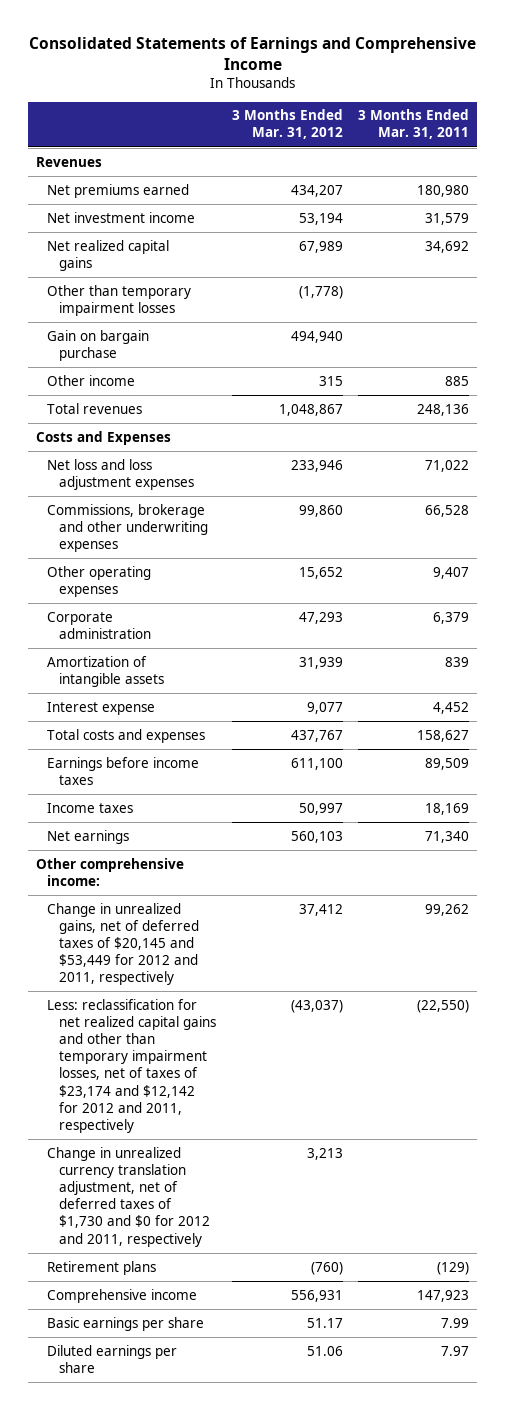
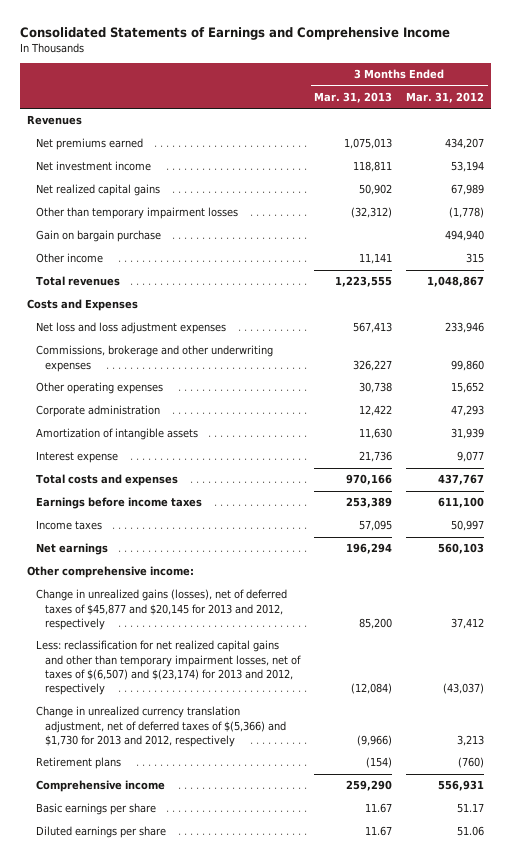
- | 3 Months Ended Mar. 31, 2012 | 3 Months Ended Mar. 31, 2011
+ | 3 Months Ended Mar. 31, 2013 | 3 Months Ended Mar. 31, 2012
- Change in unrealized gains, net of deferred taxes of $20,145 and $53,449 for 2012 and 2011, respectively | 37,412 | 99,262
- Less: reclassification for net realized capital gains and other than temporary impairment losses, net of taxes of $23,174 and $12,142 for 2012 and 2011, respectively | (43,037) | (22,550)
- Change in unrealized currency translation adjustment, net of deferred taxes of $1,730 and $0 for 2012 and 2011, respectively | 3,213 |
+ Change in unrealized gains (losses), net of deferred taxes of $45,877 and $20,145 for 2013 and 2012, respectively | 85,200 | 37,412
+ Less: reclassification for net realized capital gains and other than temporary impairment losses, net of taxes of $(6,507) and $(23,174) for 2013 and 2012, respectively | (12,084) | (43,037)
+ Change in unrealized currency translation adjustment, net of deferred taxes of $(5,366) and $1,730 for 2013 and 2012, respectively | (9,966) | 3,213

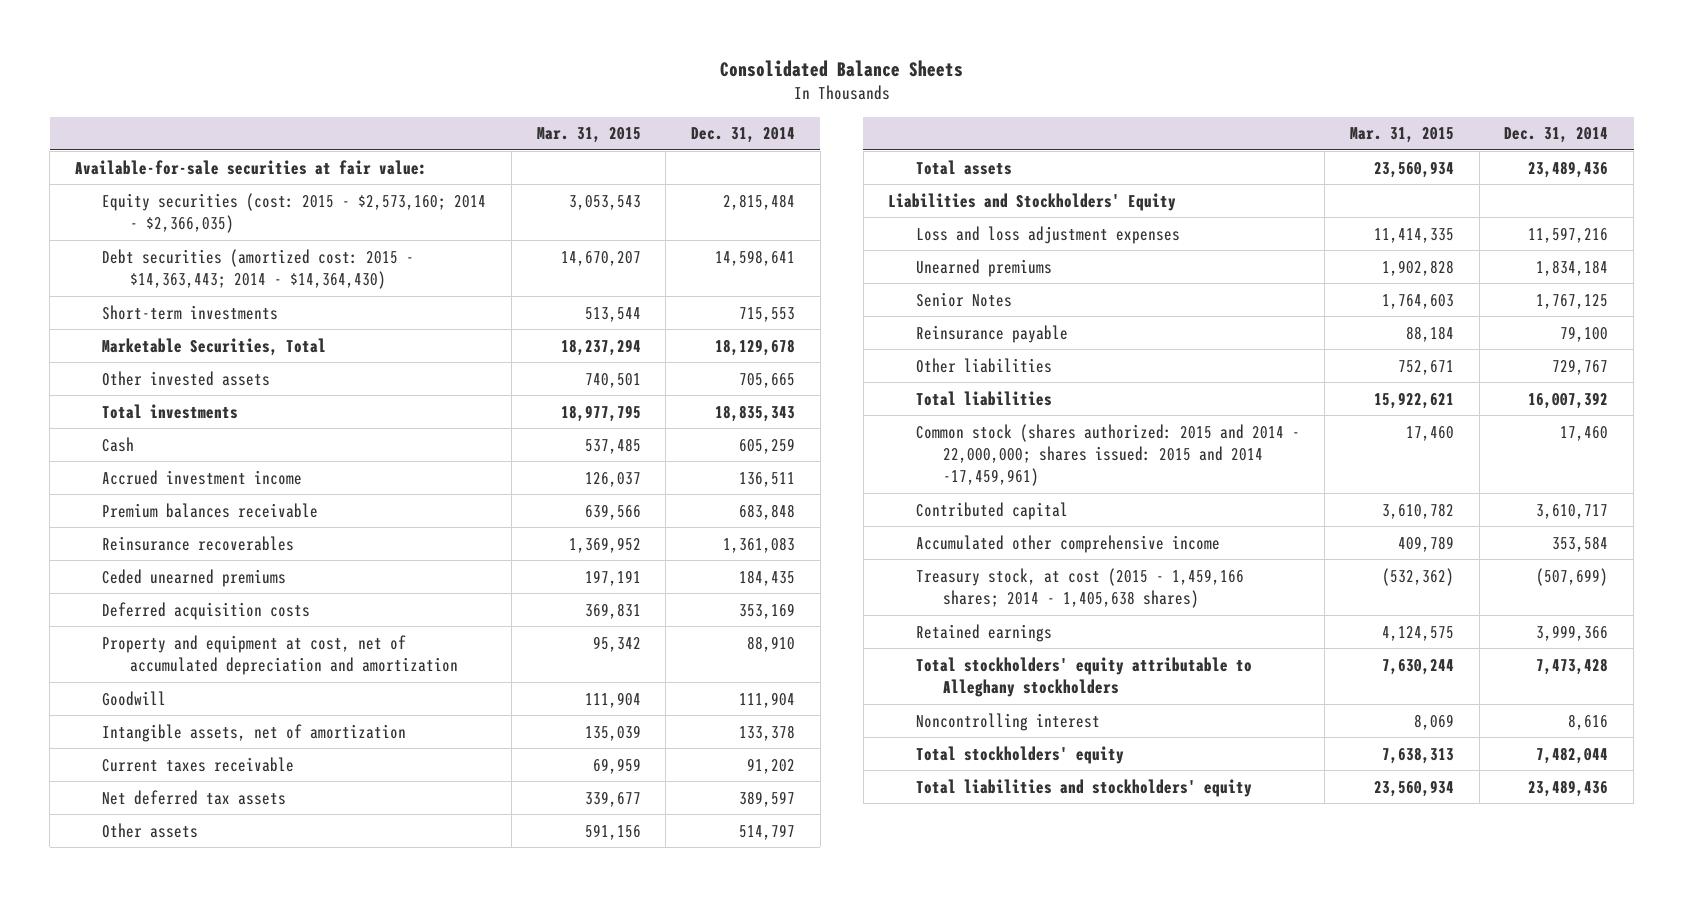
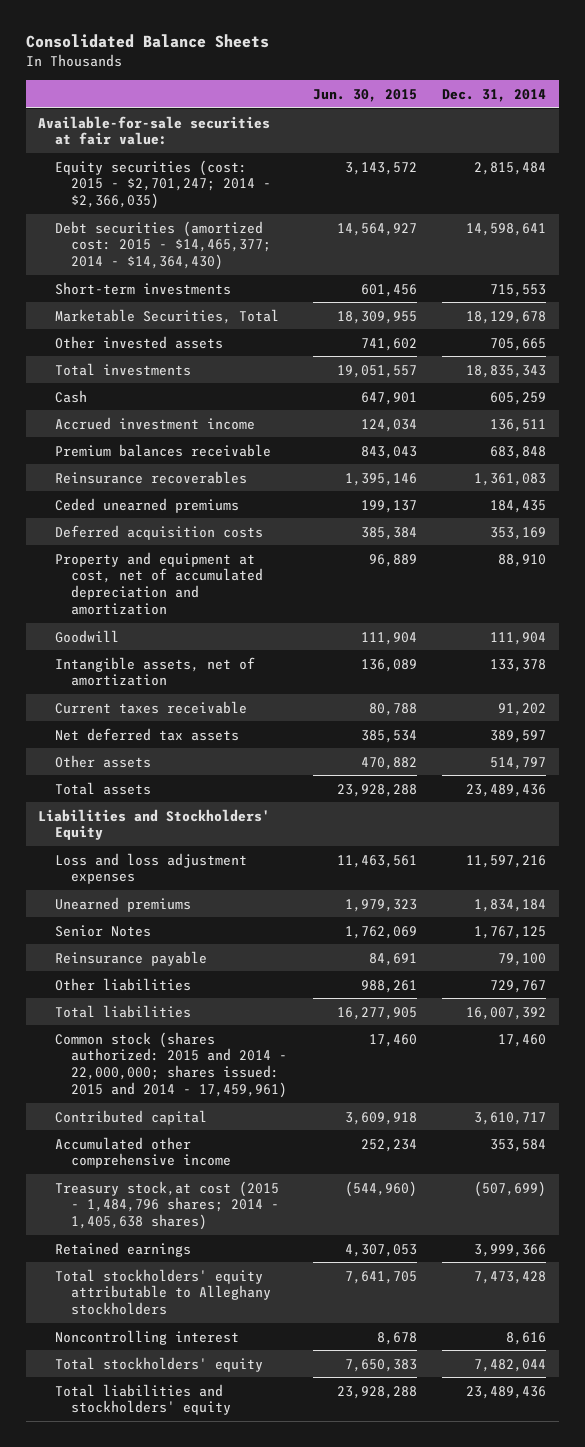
- | Mar. 31, 2015 | Dec. 31, 2014
+ | Jun. 30, 2015 | Dec. 31, 2014
- Equity securities (cost: 2015 - $2,573,160; 2014 - $2,366,035) | 3,053,543 | 2,815,484
- Debt securities (amortized cost: 2015 - $14,363,443; 2014 - $14,364,430) | 14,670,207 | 14,598,641
+ Equity securities (cost: 2015 - $2,701,247; 2014 - $2,366,035) | 3,143,572 | 2,815,484
+ Debt securities (amortized cost: 2015 - $14,465,377; 2014 - $14,364,430) | 14,564,927 | 14,598,641
- Common stock (shares authorized: 2015 and 2014 - 22,000,000; shares issued: 2015 and 2014 -17,459,961) | 17,460 | 17,460
+ Common stock (shares authorized: 2015 and 2014 - 22,000,000; shares issued: 2015 and 2014 - 17,459,961) | 17,460 | 17,460
- Treasury stock, at cost (2015 - 1,459,166 shares; 2014 - 1,405,638 shares) | (532,362) | (507,699)
+ Treasury stock,at cost (2015 - 1,484,796 shares; 2014 - 1,405,638 shares) | (544,960) | (507,699)

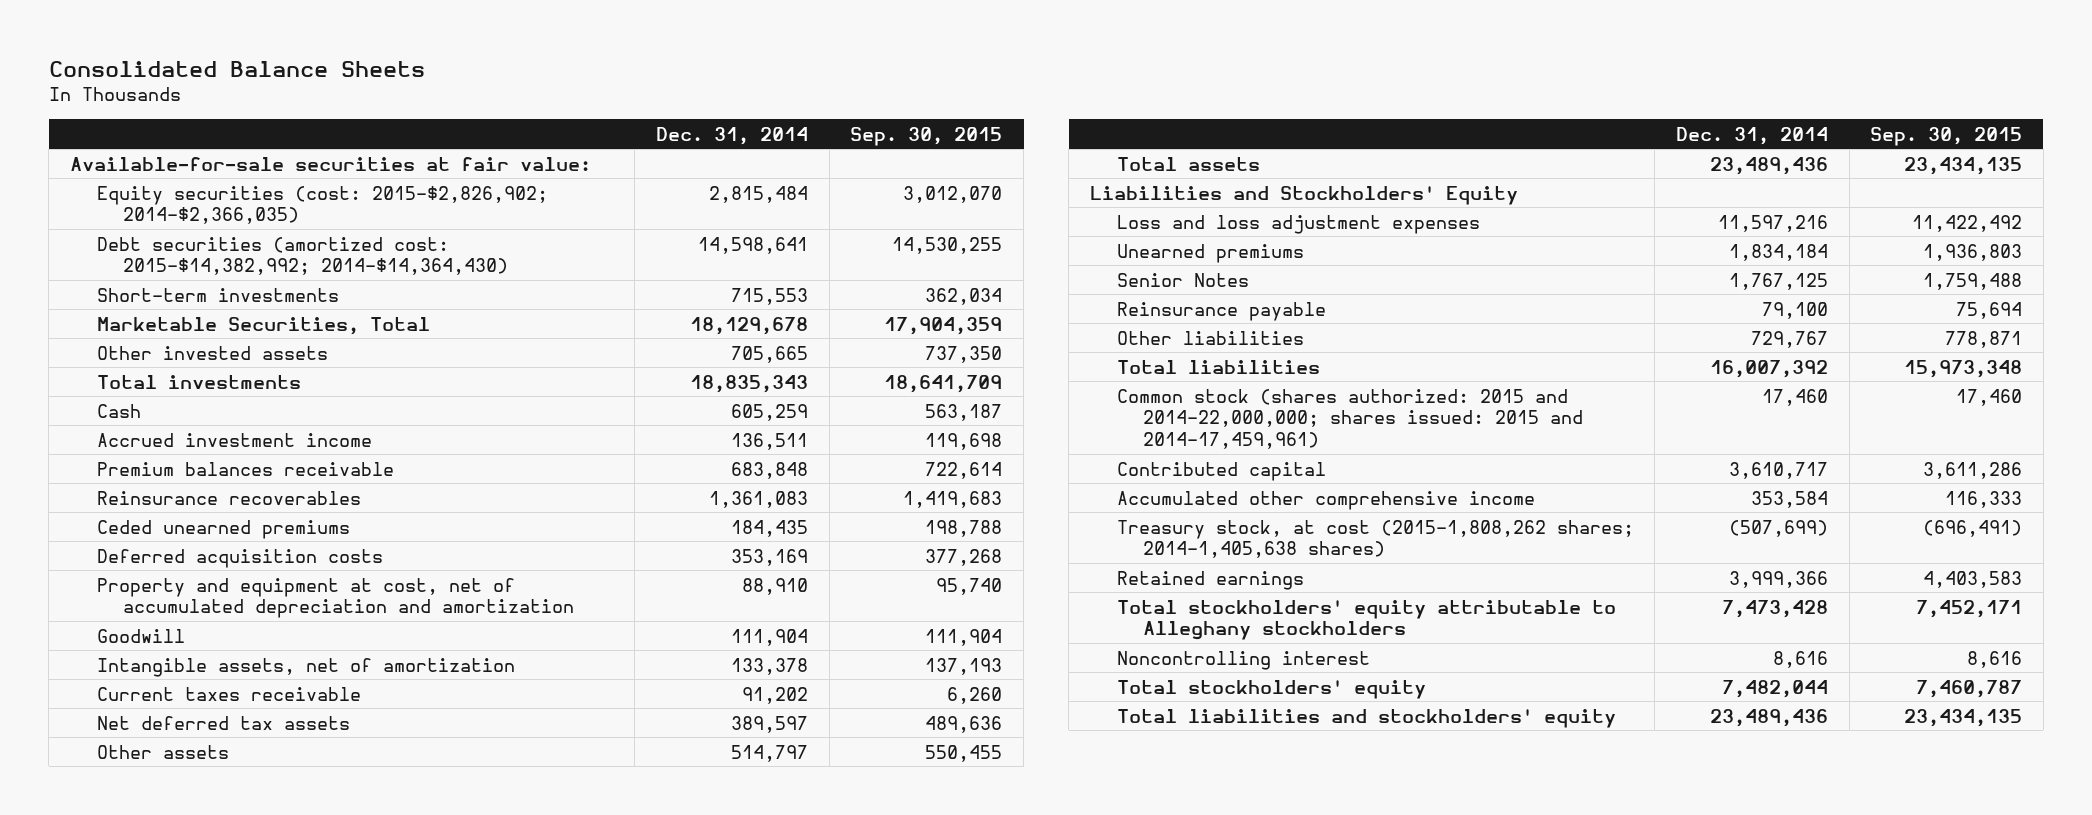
- | Jun. 30, 2015 | Dec. 31, 2014
+ | Dec. 31, 2014 | Sep. 30, 2015
- Equity securities (cost: 2015 - $2,701,247; 2014 - $2,366,035) | 3,143,572 | 2,815,484
- Debt securities (amortized cost: 2015 - $14,465,377; 2014 - $14,364,430) | 14,564,927 | 14,598,641
+ Equity securities (cost: 2015-$2,826,902; 2014-$2,366,035) | 2,815,484 | 3,012,070
+ Debt securities (amortized cost: 2015-$14,382,992; 2014-$14,364,430) | 14,598,641 | 14,530,255
- Common stock (shares authorized: 2015 and 2014 - 22,000,000; shares issued: 2015 and 2014 - 17,459,961) | 17,460 | 17,460
+ Common stock (shares authorized: 2015 and 2014-22,000,000; shares issued: 2015 and 2014-17,459,961) | 17,460 | 17,460
- Treasury stock,at cost (2015 - 1,484,796 shares; 2014 - 1,405,638 shares) | (544,960) | (507,699)
+ Treasury stock, at cost (2015-1,808,262 shares; 2014-1,405,638 shares) | (507,699) | (696,491)

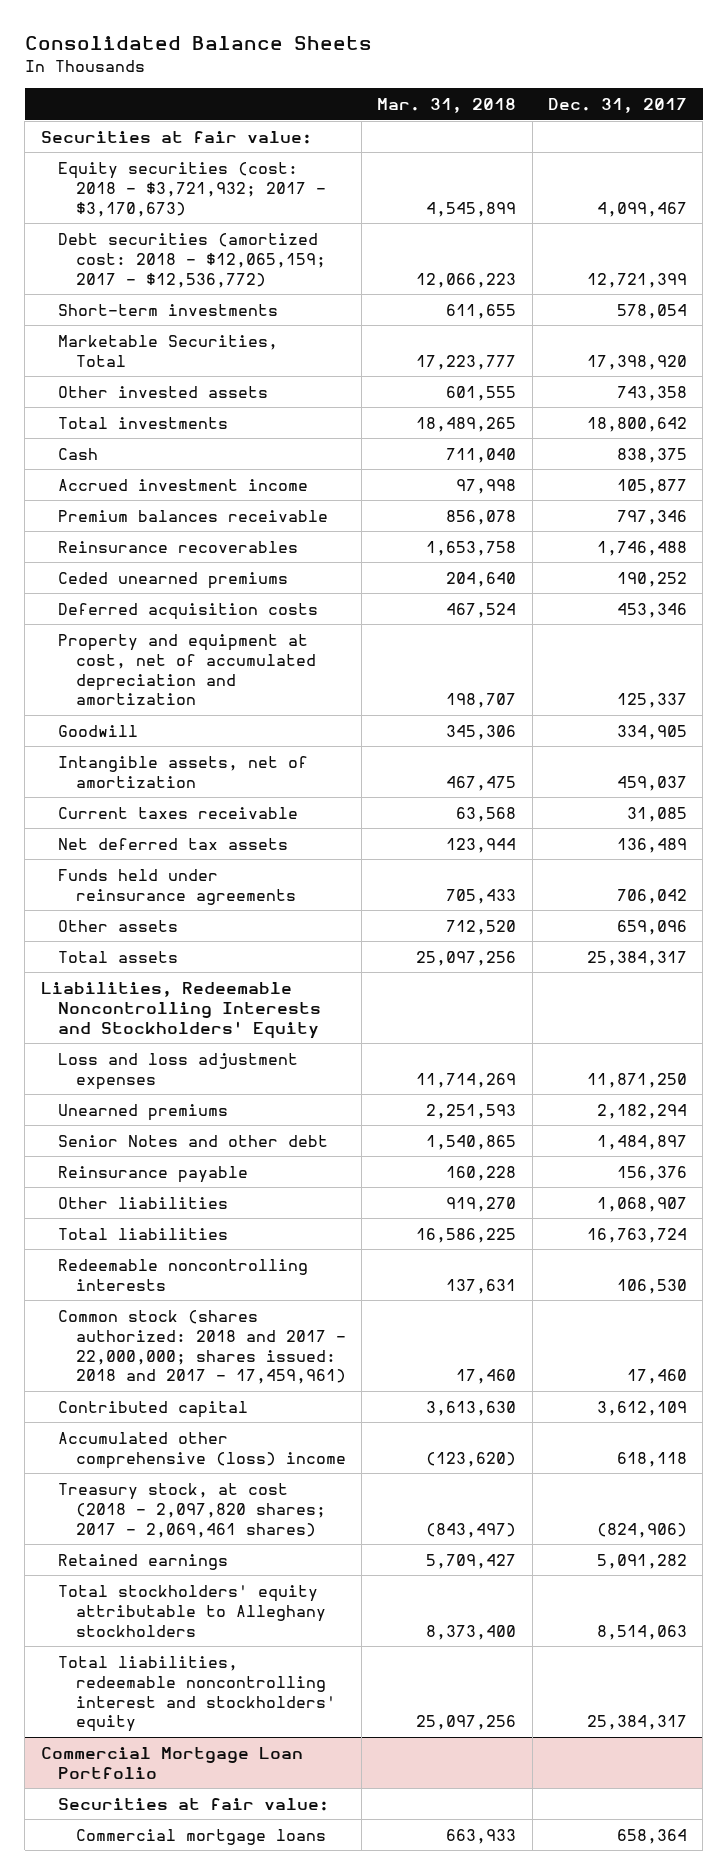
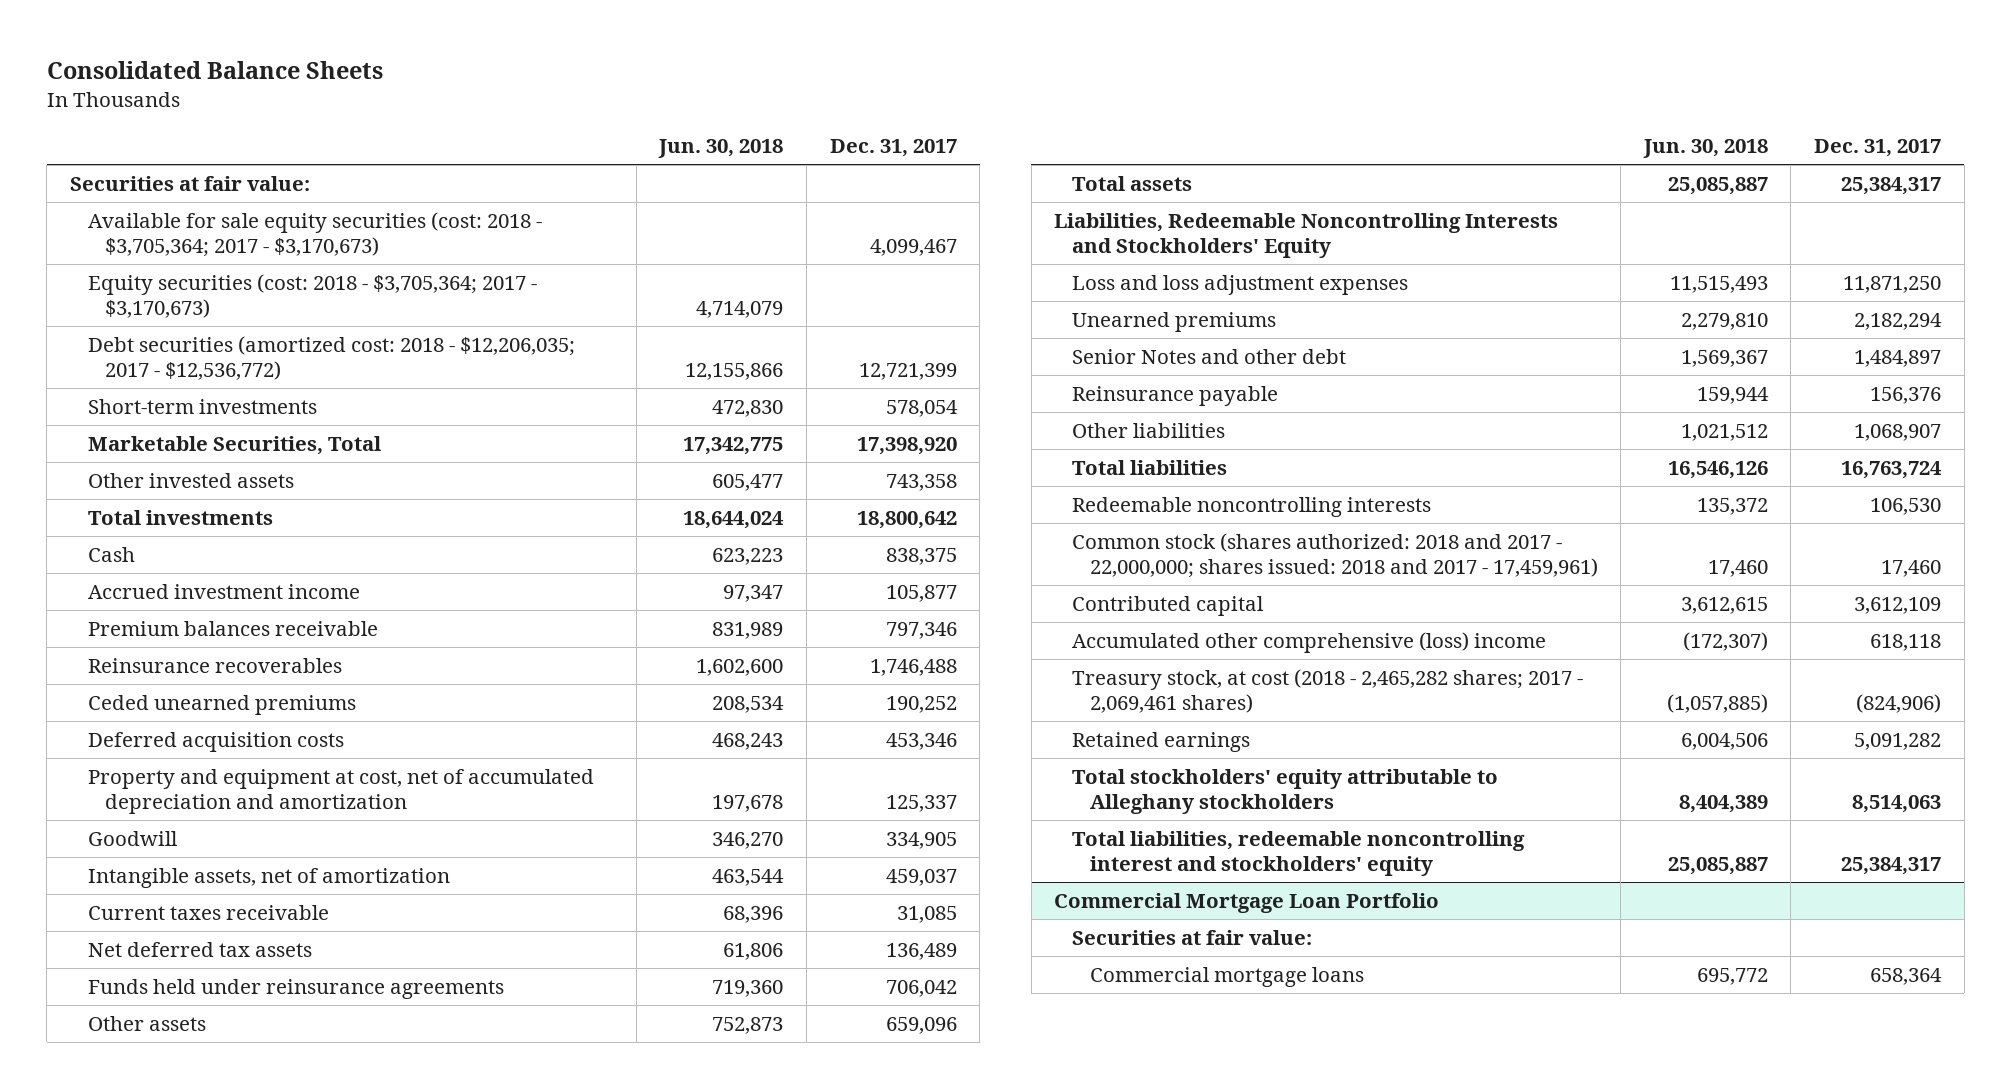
- | Mar. 31, 2018 | Dec. 31, 2017
+ | Jun. 30, 2018 | Dec. 31, 2017
- Equity securities (cost: 2018 - $3,721,932; 2017 - $3,170,673) | 4,545,899 | 4,099,467
- Debt securities (amortized cost: 2018 - $12,065,159; 2017 - $12,536,772) | 12,066,223 | 12,721,399
+ Available for sale equity securities (cost: 2018 - $3,705,364; 2017 - $3,170,673) | | 4,099,467
+ Equity securities (cost: 2018 - $3,705,364; 2017 - $3,170,673) | 4,714,079 |
+ Debt securities (amortized cost: 2018 - $12,206,035; 2017 - $12,536,772) | 12,155,866 | 12,721,399
- Treasury stock, at cost (2018 - 2,097,820 shares; 2017 - 2,069,461 shares) | (843,497) | (824,906)
+ Treasury stock, at cost (2018 - 2,465,282 shares; 2017 - 2,069,461 shares) | (1,057,885) | (824,906)

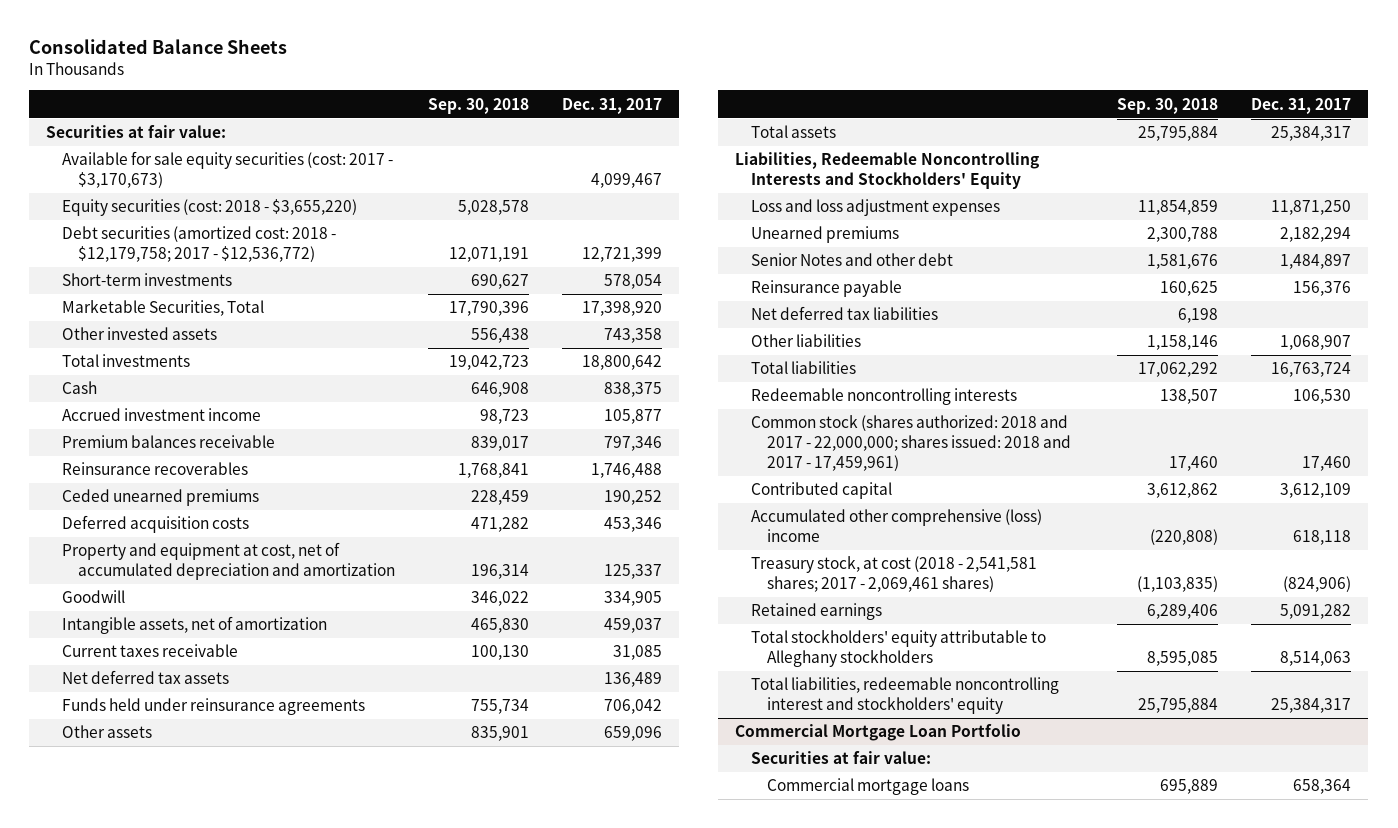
- | Jun. 30, 2018 | Dec. 31, 2017
+ | Sep. 30, 2018 | Dec. 31, 2017
- Available for sale equity securities (cost: 2018 - $3,705,364; 2017 - $3,170,673) | | 4,099,467
- Equity securities (cost: 2018 - $3,705,364; 2017 - $3,170,673) | 4,714,079 |
- Debt securities (amortized cost: 2018 - $12,206,035; 2017 - $12,536,772) | 12,155,866 | 12,721,399
+ Available for sale equity securities (cost: 2017 - $3,170,673) | | 4,099,467
+ Equity securities (cost: 2018 - $3,655,220) | 5,028,578 |
+ Debt securities (amortized cost: 2018 - $12,179,758; 2017 - $12,536,772) | 12,071,191 | 12,721,399
+ Net deferred tax liabilities | 6,198 |
- Treasury stock, at cost (2018 - 2,465,282 shares; 2017 - 2,069,461 shares) | (1,057,885) | (824,906)
+ Treasury stock, at cost (2018 - 2,541,581 shares; 2017 - 2,069,461 shares) | (1,103,835) | (824,906)

